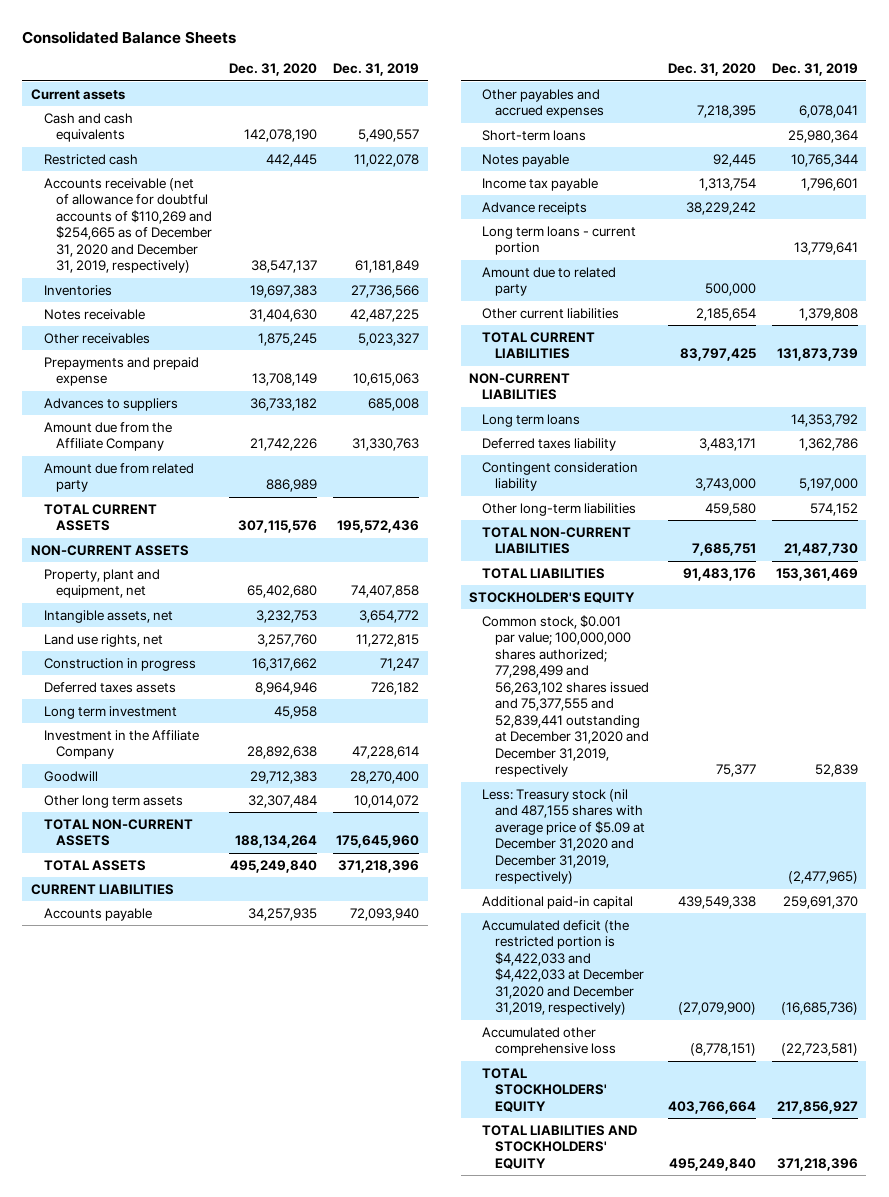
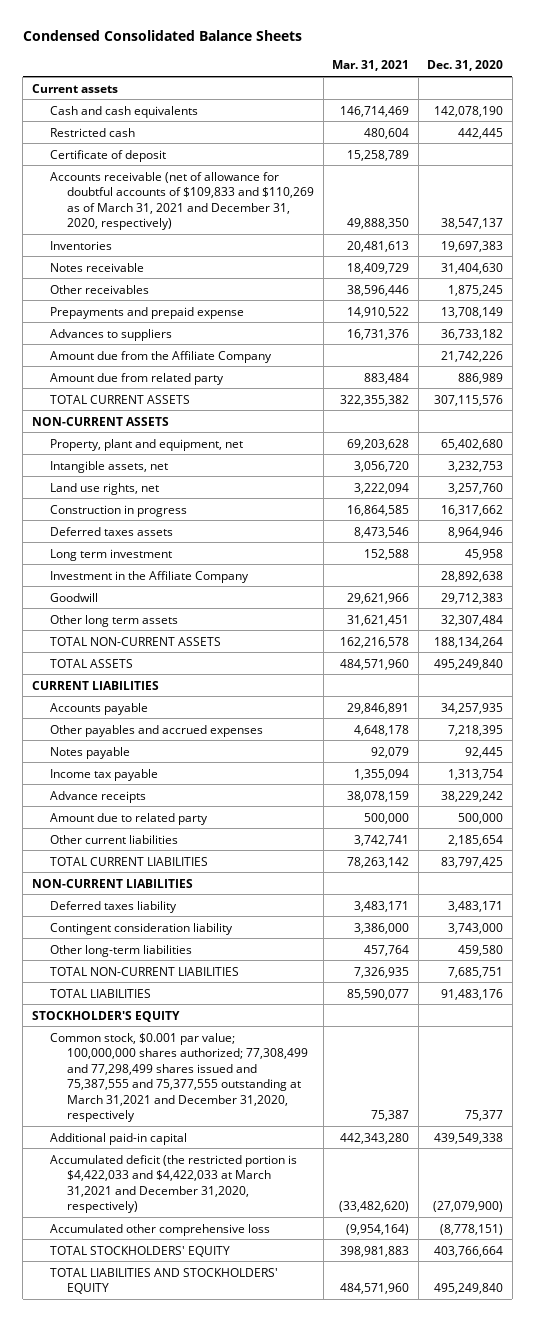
- Consolidated Balance Sheets
+ Condensed Consolidated Balance Sheets
- | Dec. 31, 2020 | Dec. 31, 2019
+ | Mar. 31, 2021 | Dec. 31, 2020
- Accounts receivable (net of allowance for doubtful accounts of $110,269 and $254,665 as of December 31, 2020 and December 31, 2019, respectively) | 38,547,137 | 61,181,849
+ Certificate of deposit | 15,258,789 |
+ Accounts receivable (net of allowance for doubtful accounts of $109,833 and $110,269 as of March 31, 2021 and December 31, 2020, respectively) | 49,888,350 | 38,547,137
- Short-term loans | | 25,980,364
- Long term loans - current portion | | 13,779,641
- Long term loans | | 14,353,792
- Common stock, $0.001 par value; 100,000,000 shares authorized; 77,298,499 and 56,263,102 shares issued and 75,377,555 and 52,839,441 outstanding at December 31,2020 and December 31,2019, respectively | 75,377 | 52,839
- Less: Treasury stock (nil and 487,155 shares with average price of $5.09 at December 31,2020 and December 31,2019, respectively) | | (2,477,965)
+ Common stock, $0.001 par value; 100,000,000 shares authorized; 77,308,499 and 77,298,499 shares issued and 75,387,555 and 75,377,555 outstanding at March 31,2021 and December 31,2020, respectively | 75,387 | 75,377
- Accumulated deficit (the restricted portion is $4,422,033 and $4,422,033 at December 31,2020 and December 31,2019, respectively) | (27,079,900) | (16,685,736)
+ Accumulated deficit (the restricted portion is $4,422,033 and $4,422,033 at March 31,2021 and December 31,2020, respectively) | (33,482,620) | (27,079,900)

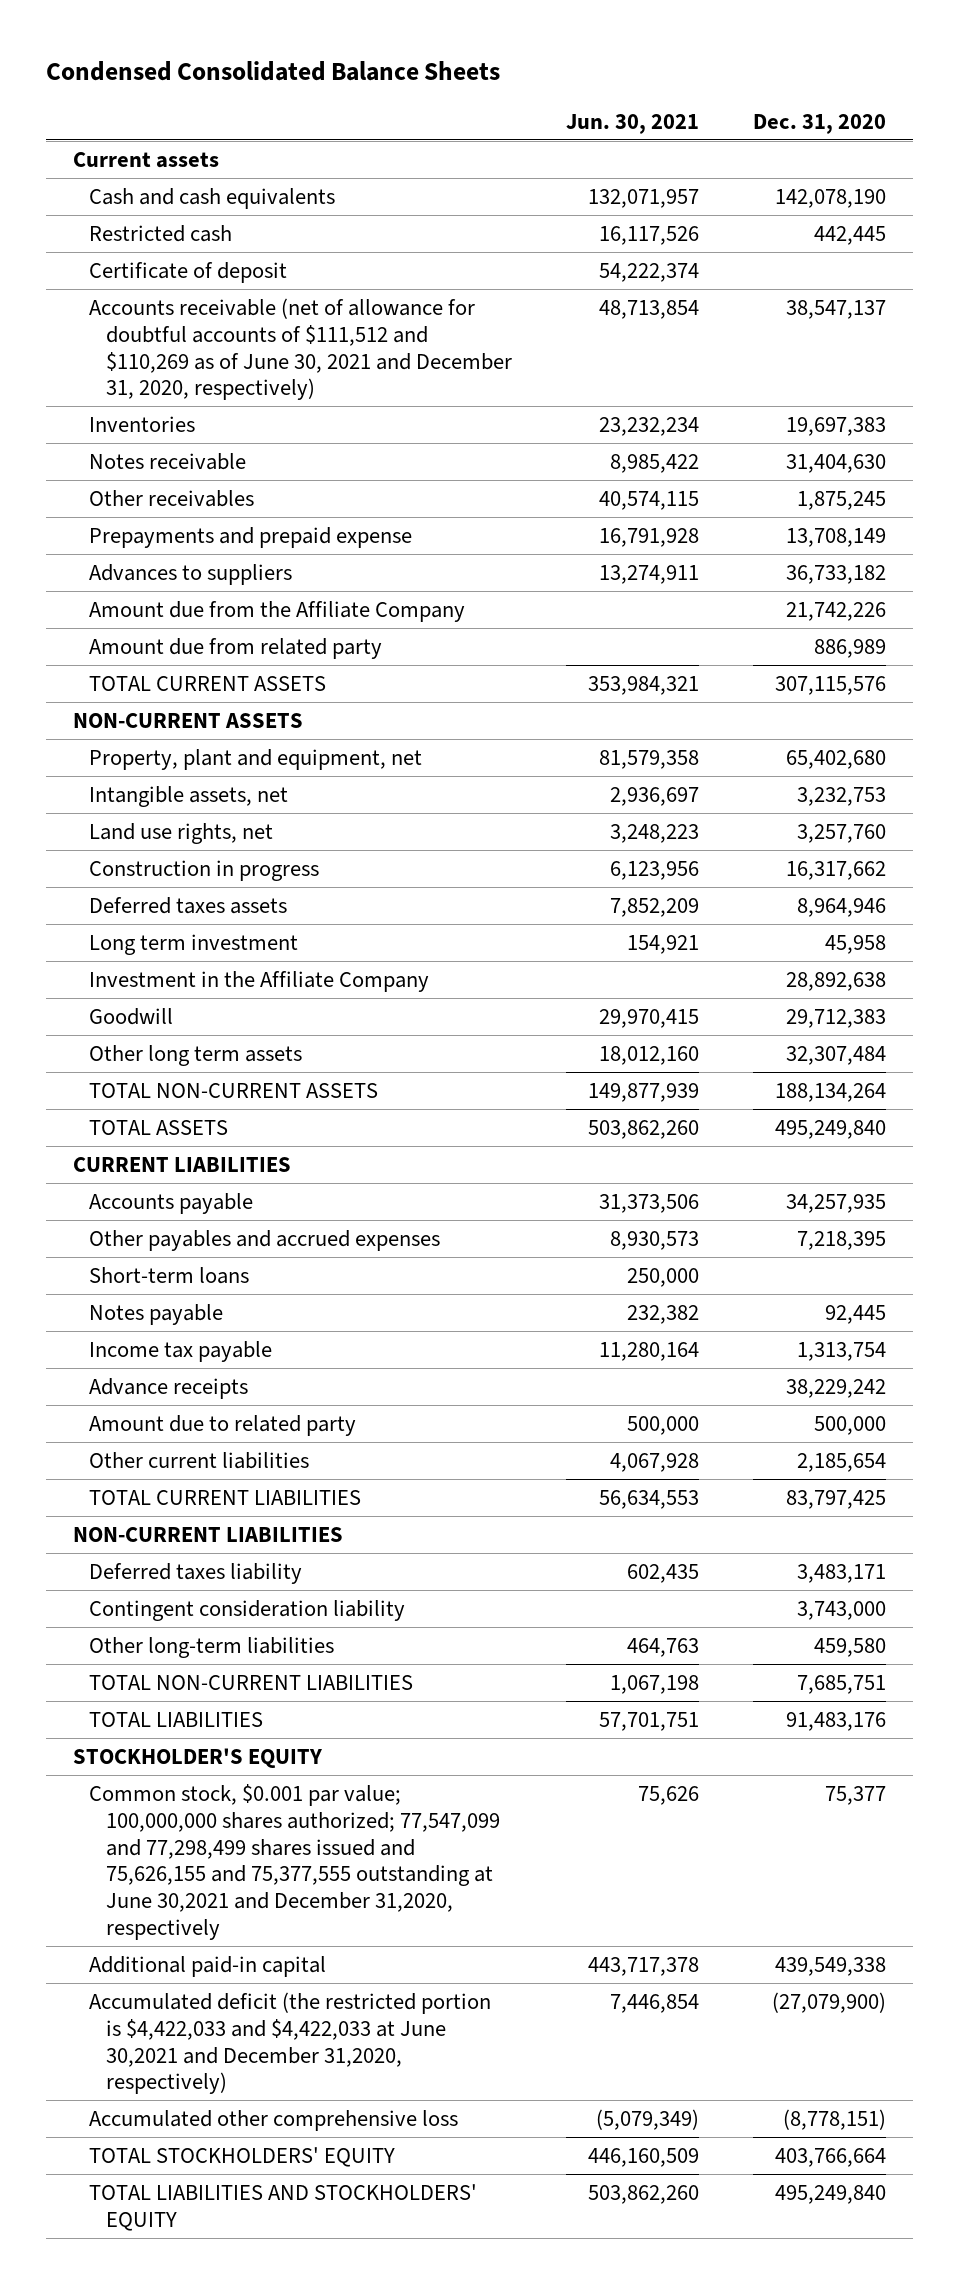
- | Mar. 31, 2021 | Dec. 31, 2020
+ | Jun. 30, 2021 | Dec. 31, 2020
- Accounts receivable (net of allowance for doubtful accounts of $109,833 and $110,269 as of March 31, 2021 and December 31, 2020, respectively) | 49,888,350 | 38,547,137
+ Accounts receivable (net of allowance for doubtful accounts of $111,512 and $110,269 as of June 30, 2021 and December 31, 2020, respectively) | 48,713,854 | 38,547,137
+ Short-term loans | 250,000 |
- Common stock, $0.001 par value; 100,000,000 shares authorized; 77,308,499 and 77,298,499 shares issued and 75,387,555 and 75,377,555 outstanding at March 31,2021 and December 31,2020, respectively | 75,387 | 75,377
+ Common stock, $0.001 par value; 100,000,000 shares authorized; 77,547,099 and 77,298,499 shares issued and 75,626,155 and 75,377,555 outstanding at June 30,2021 and December 31,2020, respectively | 75,626 | 75,377
- Accumulated deficit (the restricted portion is $4,422,033 and $4,422,033 at March 31,2021 and December 31,2020, respectively) | (33,482,620) | (27,079,900)
+ Accumulated deficit (the restricted portion is $4,422,033 and $4,422,033 at June 30,2021 and December 31,2020, respectively) | 7,446,854 | (27,079,900)

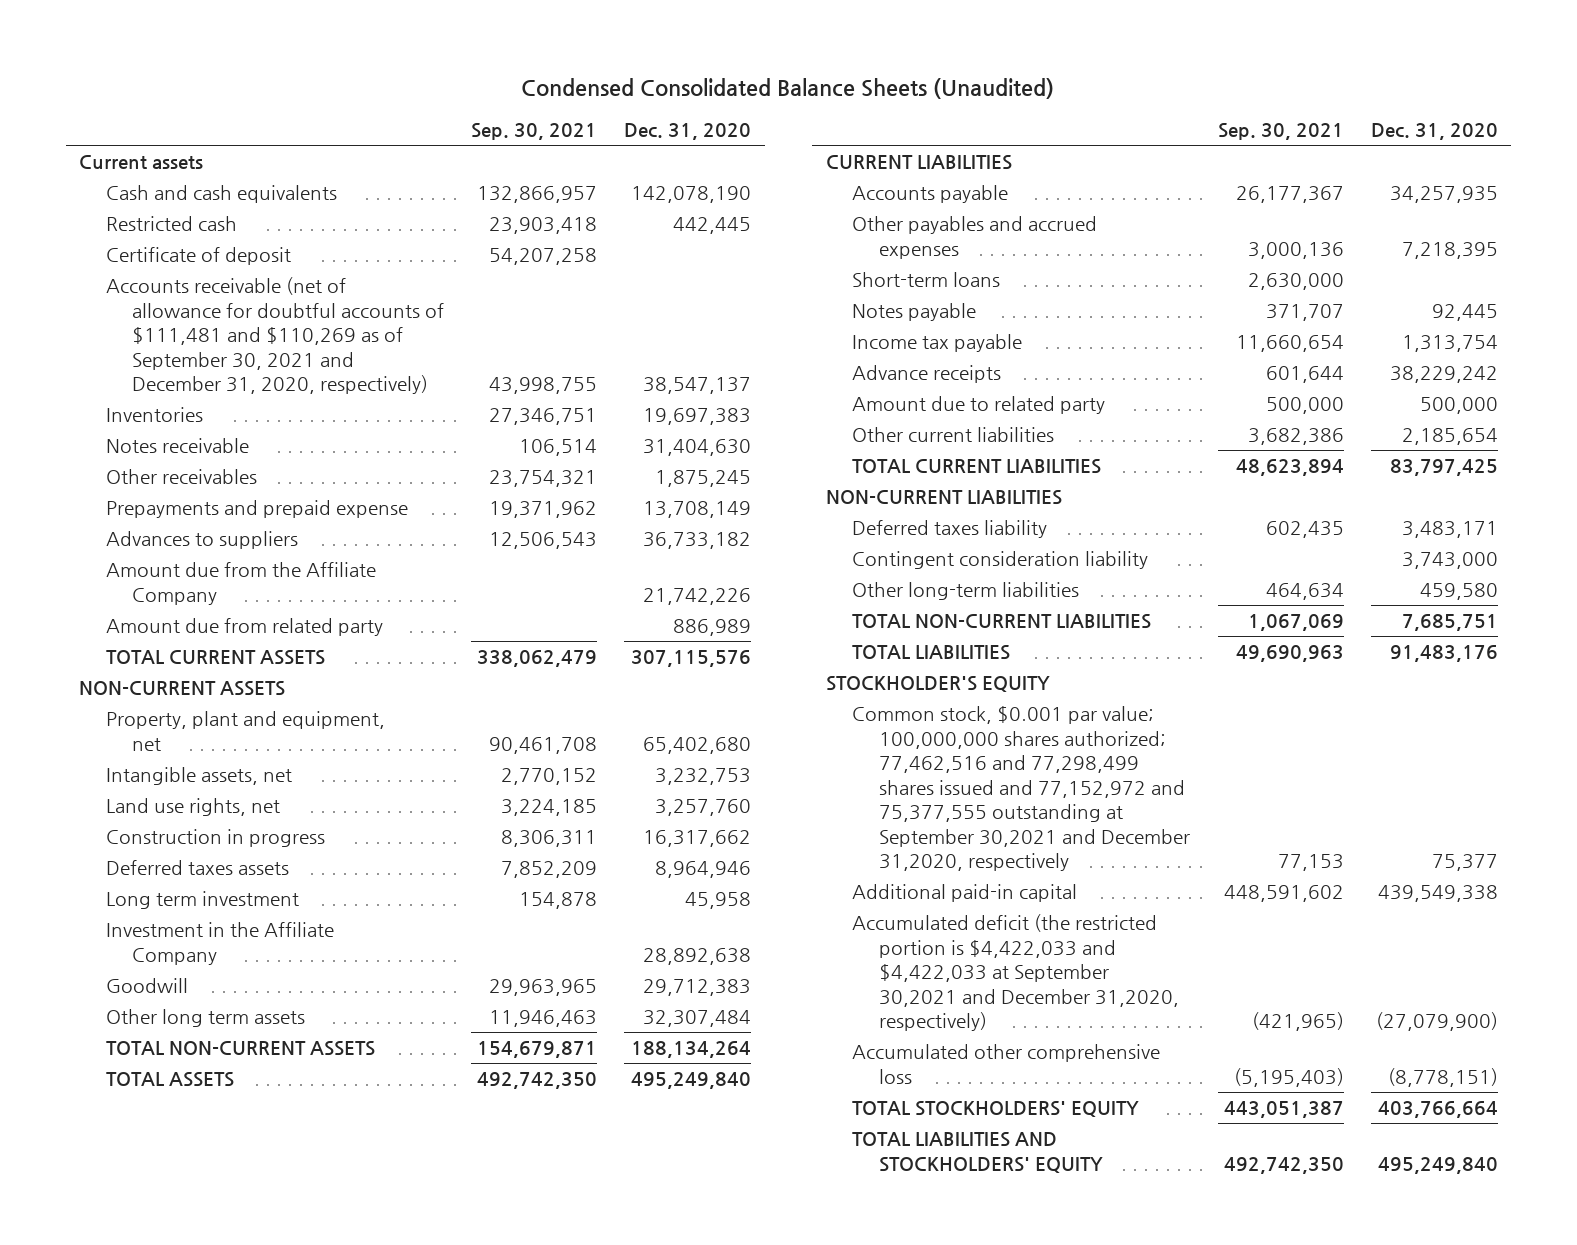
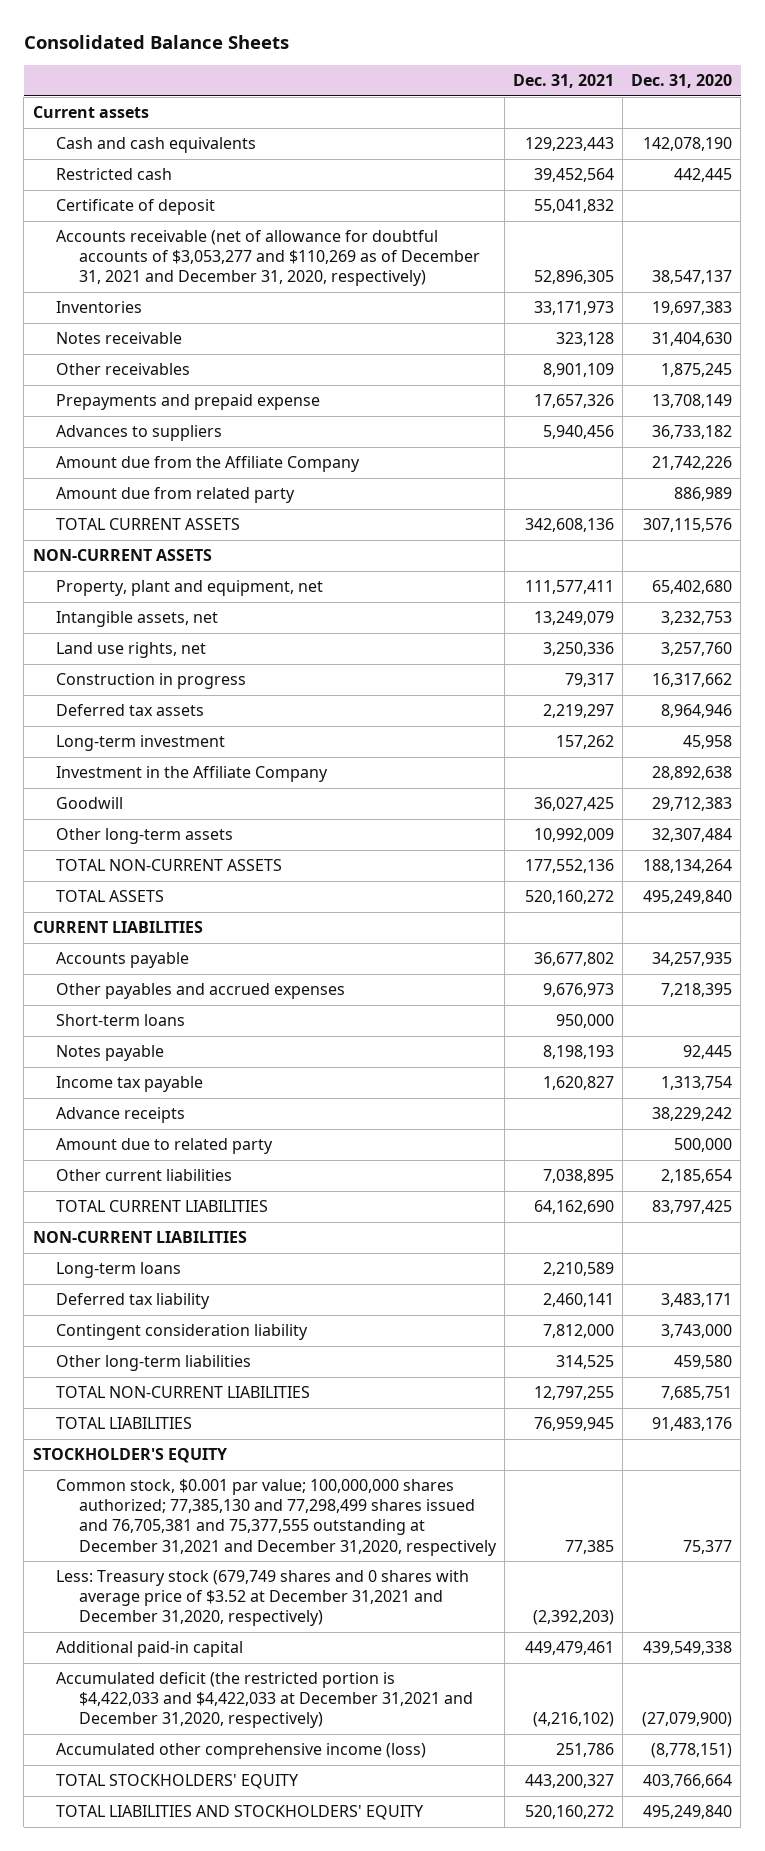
- Condensed Consolidated Balance Sheets (Unaudited)
+ Consolidated Balance Sheets
- | Sep. 30, 2021 | Dec. 31, 2020
+ | Dec. 31, 2021 | Dec. 31, 2020
- Accounts receivable (net of allowance for doubtful accounts of $111,481 and $110,269 as of September 30, 2021 and December 31, 2020, respectively) | 43,998,755 | 38,547,137
+ Accounts receivable (net of allowance for doubtful accounts of $3,053,277 and $110,269 as of December 31, 2021 and December 31, 2020, respectively) | 52,896,305 | 38,547,137
- Deferred taxes assets | 7,852,209 | 8,964,946
- Long term investment | 154,878 | 45,958
+ Deferred tax assets | 2,219,297 | 8,964,946
+ Long-term investment | 157,262 | 45,958
- Other long term assets | 11,946,463 | 32,307,484
+ Other long-term assets | 10,992,009 | 32,307,484
- Deferred taxes liability | 602,435 | 3,483,171
+ Long-term loans | 2,210,589 |
+ Deferred tax liability | 2,460,141 | 3,483,171
- Common stock, $0.001 par value; 100,000,000 shares authorized; 77,462,516 and 77,298,499 shares issued and 77,152,972 and 75,377,555 outstanding at September 30,2021 and December 31,2020, respectively | 77,153 | 75,377
+ Common stock, $0.001 par value; 100,000,000 shares authorized; 77,385,130 and 77,298,499 shares issued and 76,705,381 and 75,377,555 outstanding at December 31,2021 and December 31,2020, respectively | 77,385 | 75,377
+ Less: Treasury stock (679,749 shares and 0 shares with average price of $3.52 at December 31,2021 and December 31,2020, respectively) | (2,392,203) |
- Accumulated deficit (the restricted portion is $4,422,033 and $4,422,033 at September 30,2021 and December 31,2020, respectively) | (421,965) | (27,079,900)
- Accumulated other comprehensive loss | (5,195,403) | (8,778,151)
+ Accumulated deficit (the restricted portion is $4,422,033 and $4,422,033 at December 31,2021 and December 31,2020, respectively) | (4,216,102) | (27,079,900)
+ Accumulated other comprehensive income (loss) | 251,786 | (8,778,151)

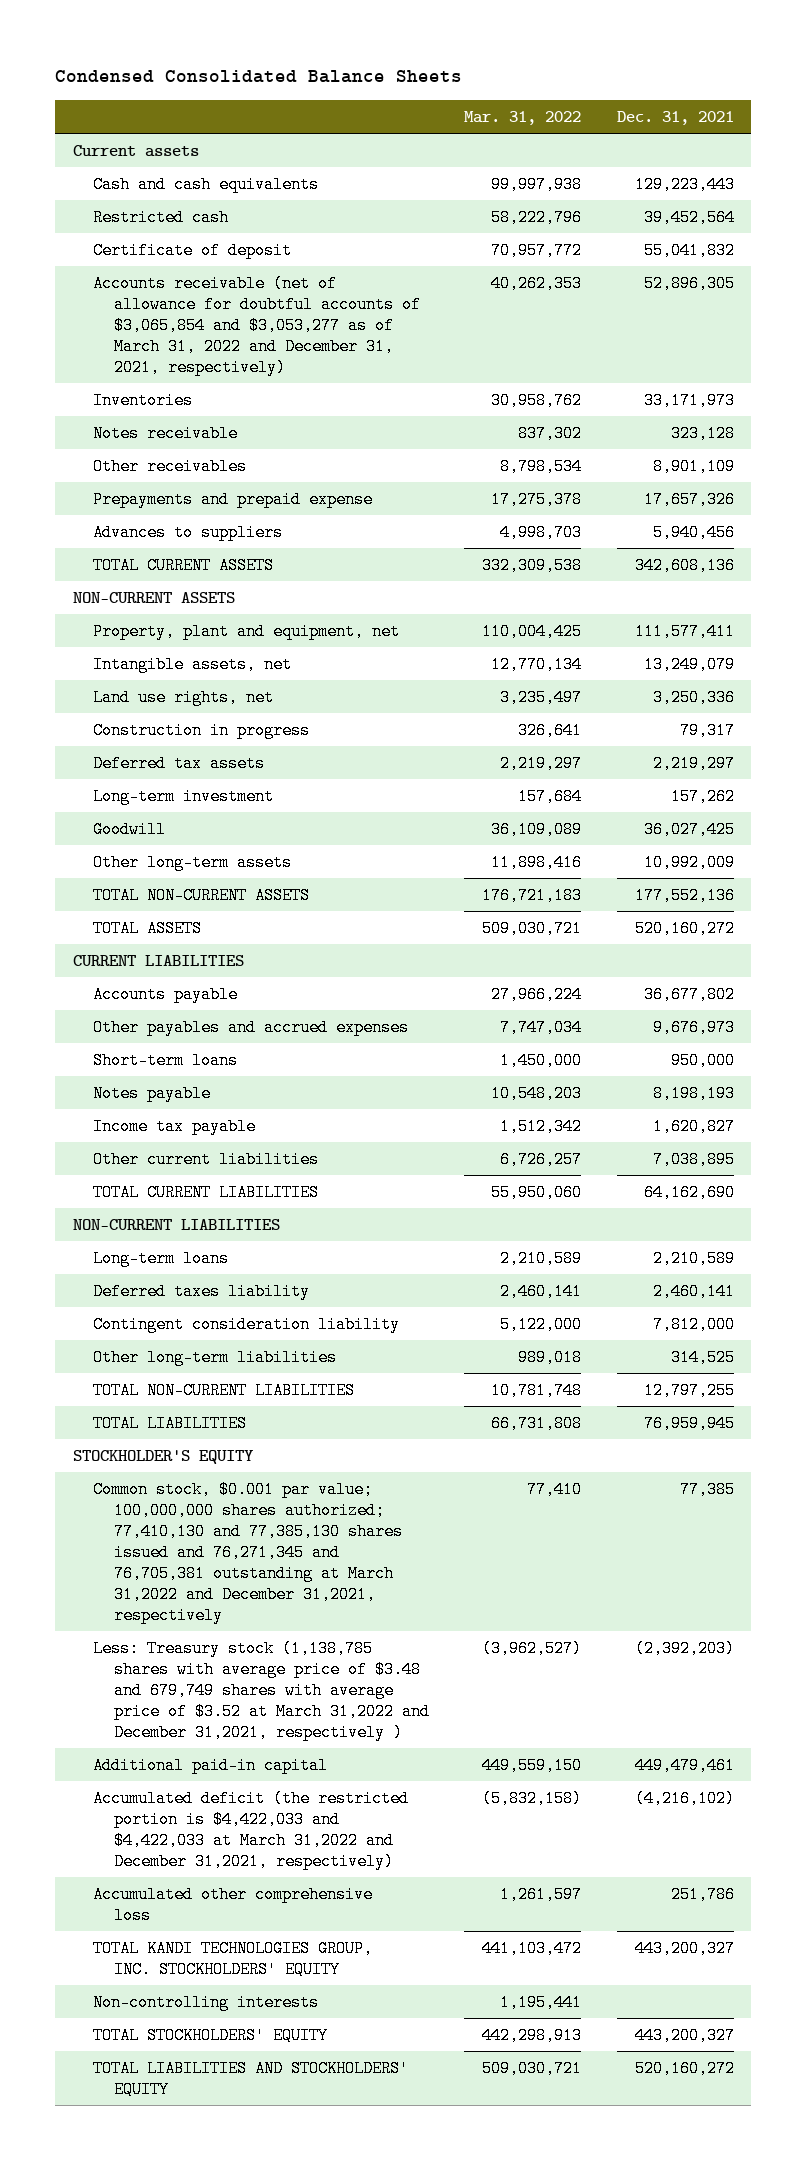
- Consolidated Balance Sheets
+ Condensed Consolidated Balance Sheets
- | Dec. 31, 2021 | Dec. 31, 2020
+ | Mar. 31, 2022 | Dec. 31, 2021
- Accounts receivable (net of allowance for doubtful accounts of $3,053,277 and $110,269 as of December 31, 2021 and December 31, 2020, respectively) | 52,896,305 | 38,547,137
+ Accounts receivable (net of allowance for doubtful accounts of $3,065,854 and $3,053,277 as of March 31, 2022 and December 31, 2021, respectively) | 40,262,353 | 52,896,305
- Amount due from the Affiliate Company | | 21,742,226
- Amount due from related party | | 886,989
- Investment in the Affiliate Company | | 28,892,638
- Advance receipts | | 38,229,242
- Amount due to related party | | 500,000
- Deferred tax liability | 2,460,141 | 3,483,171
+ Deferred taxes liability | 2,460,141 | 2,460,141
- Common stock, $0.001 par value; 100,000,000 shares authorized; 77,385,130 and 77,298,499 shares issued and 76,705,381 and 75,377,555 outstanding at December 31,2021 and December 31,2020, respectively | 77,385 | 75,377
- Less: Treasury stock (679,749 shares and 0 shares with average price of $3.52 at December 31,2021 and December 31,2020, respectively) | (2,392,203) |
+ Common stock, $0.001 par value; 100,000,000 shares authorized; 77,410,130 and 77,385,130 shares issued and 76,271,345 and 76,705,381 outstanding at March 31,2022 and December 31,2021, respectively | 77,410 | 77,385
+ Less: Treasury stock (1,138,785 shares with average price of $3.48 and 679,749 shares with average price of $3.52 at March 31,2022 and December 31,2021, respectively ) | (3,962,527) | (2,392,203)
- Accumulated deficit (the restricted portion is $4,422,033 and $4,422,033 at December 31,2021 and December 31,2020, respectively) | (4,216,102) | (27,079,900)
- Accumulated other comprehensive income (loss) | 251,786 | (8,778,151)
+ Accumulated deficit (the restricted portion is $4,422,033 and $4,422,033 at March 31,2022 and December 31,2021, respectively) | (5,832,158) | (4,216,102)
+ Accumulated other comprehensive loss | 1,261,597 | 251,786
+ TOTAL KANDI TECHNOLOGIES GROUP, INC. STOCKHOLDERS' EQUITY | 441,103,472 | 443,200,327
+ Non-controlling interests | 1,195,441 |

